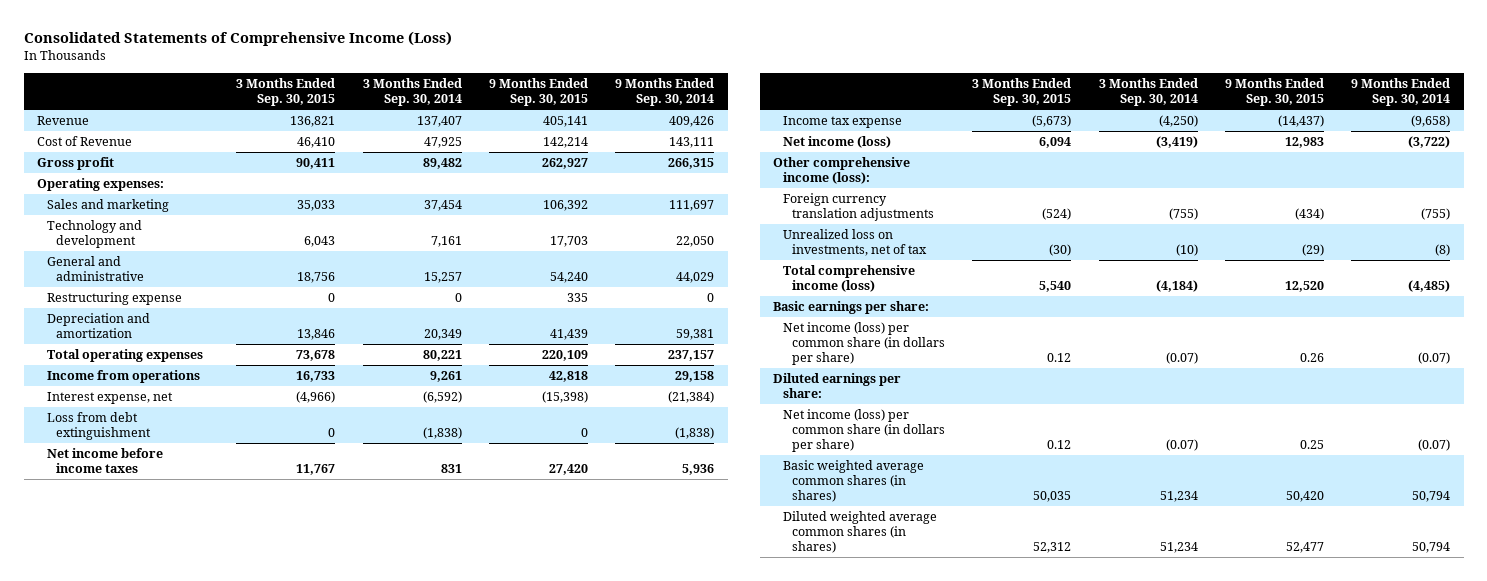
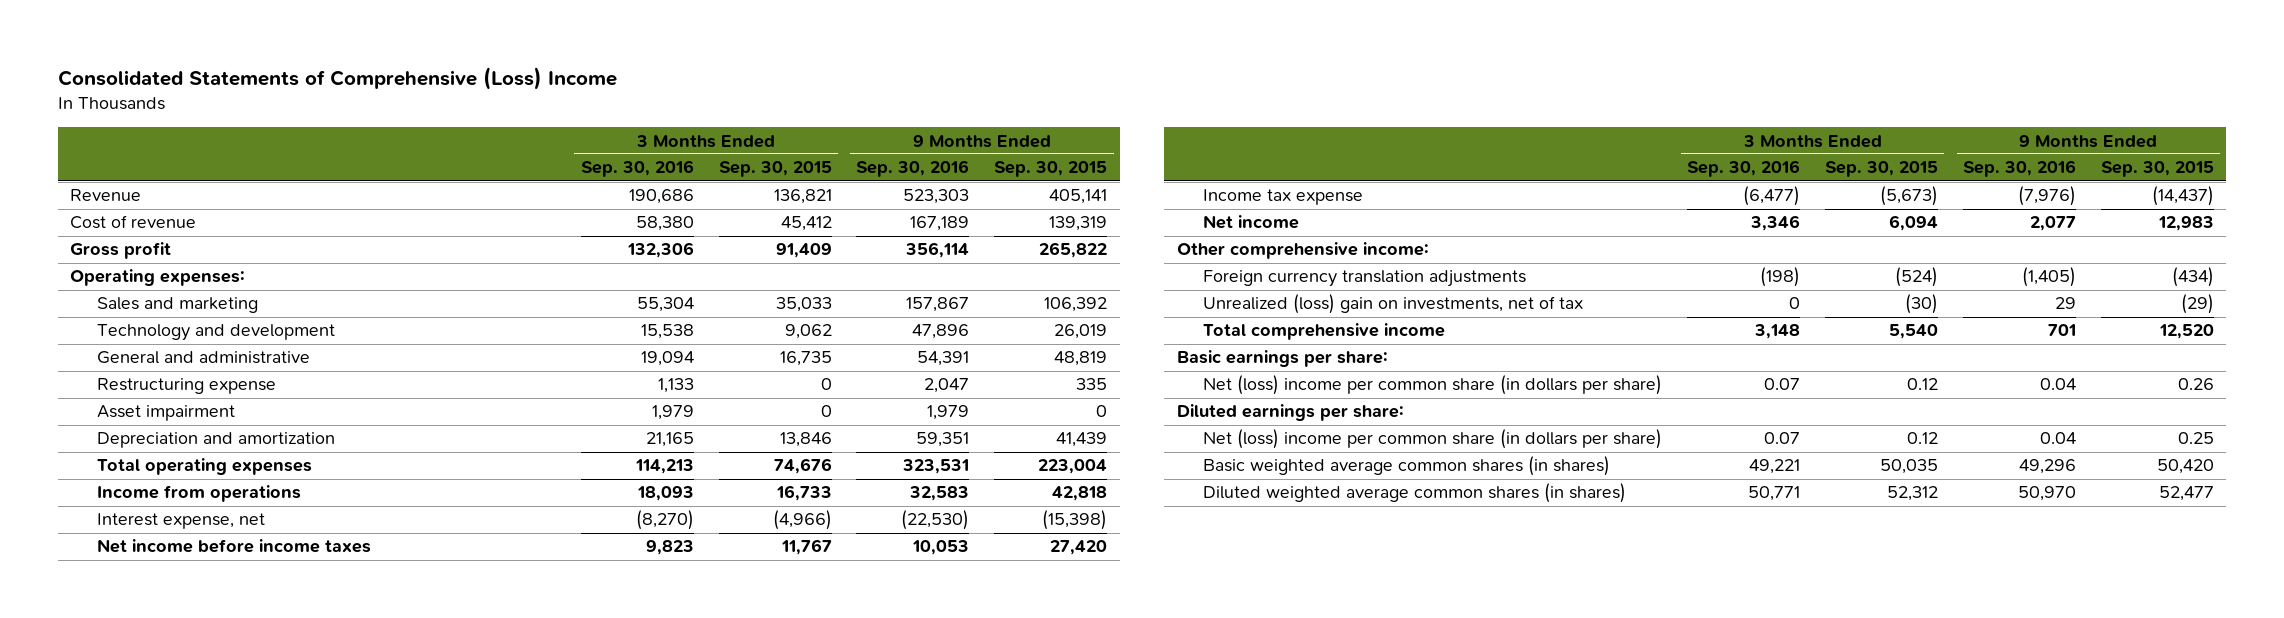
- Consolidated Statements of Comprehensive Income (Loss)
+ Consolidated Statements of Comprehensive (Loss) Income
- | 3 Months Ended Sep. 30, 2015 | 3 Months Ended Sep. 30, 2014 | 9 Months Ended Sep. 30, 2015 | 9 Months Ended Sep. 30, 2014
+ | 3 Months Ended Sep. 30, 2016 | 3 Months Ended Sep. 30, 2015 | 9 Months Ended Sep. 30, 2016 | 9 Months Ended Sep. 30, 2015
- Cost of Revenue | 46,410 | 47,925 | 142,214 | 143,111
- Gross profit | 90,411 | 89,482 | 262,927 | 266,315
+ Cost of revenue | 58,380 | 45,412 | 167,189 | 139,319
+ Gross profit | 132,306 | 91,409 | 356,114 | 265,822
- Technology and development | 6,043 | 7,161 | 17,703 | 22,050
- General and administrative | 18,756 | 15,257 | 54,240 | 44,029
+ Technology and development | 15,538 | 9,062 | 47,896 | 26,019
+ General and administrative | 19,094 | 16,735 | 54,391 | 48,819
+ Asset impairment | 1,979 | 0 | 1,979 | 0
- Total operating expenses | 73,678 | 80,221 | 220,109 | 237,157
+ Total operating expenses | 114,213 | 74,676 | 323,531 | 223,004
- Loss from debt extinguishment | 0 | (1,838) | 0 | (1,838)
- Net income (loss) | 6,094 | (3,419) | 12,983 | (3,722)
- Other comprehensive income (loss):
+ Net income | 3,346 | 6,094 | 2,077 | 12,983
+ Other comprehensive income:
- Unrealized loss on investments, net of tax | (30) | (10) | (29) | (8)
- Total comprehensive income (loss) | 5,540 | (4,184) | 12,520 | (4,485)
+ Unrealized (loss) gain on investments, net of tax | 0 | (30) | 29 | (29)
+ Total comprehensive income | 3,148 | 5,540 | 701 | 12,520
- Net income (loss) per common share (in dollars per share) | 0.12 | (0.07) | 0.26 | (0.07)
+ Net (loss) income per common share (in dollars per share) | 0.07 | 0.12 | 0.04 | 0.26
- Net income (loss) per common share (in dollars per share) | 0.12 | (0.07) | 0.25 | (0.07)
+ Net (loss) income per common share (in dollars per share) | 0.07 | 0.12 | 0.04 | 0.25

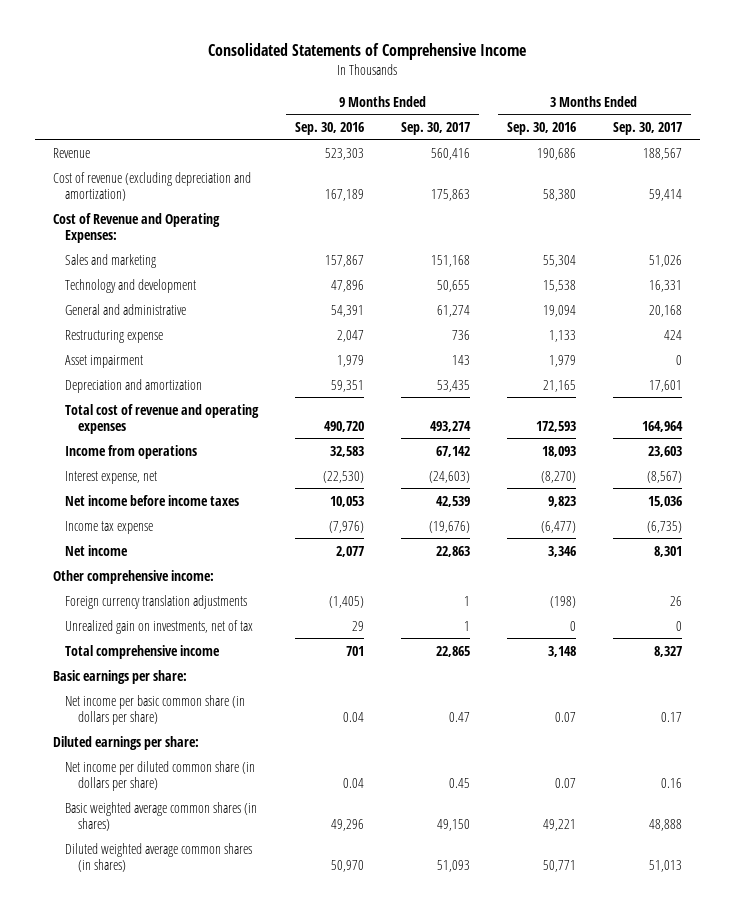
- Consolidated Statements of Comprehensive (Loss) Income
+ Consolidated Statements of Comprehensive Income
- | 3 Months Ended Sep. 30, 2016 | 3 Months Ended Sep. 30, 2015 | 9 Months Ended Sep. 30, 2016 | 9 Months Ended Sep. 30, 2015
+ | 9 Months Ended Sep. 30, 2016 | 9 Months Ended Sep. 30, 2017 | 3 Months Ended Sep. 30, 2016 | 3 Months Ended Sep. 30, 2017
- Cost of revenue | 58,380 | 45,412 | 167,189 | 139,319
- Gross profit | 132,306 | 91,409 | 356,114 | 265,822
- Operating expenses:
+ Cost of revenue (excluding depreciation and amortization) | 167,189 | 175,863 | 58,380 | 59,414
+ Cost of Revenue and Operating Expenses:
- Total operating expenses | 114,213 | 74,676 | 323,531 | 223,004
+ Total cost of revenue and operating expenses | 490,720 | 493,274 | 172,593 | 164,964
- Unrealized (loss) gain on investments, net of tax | 0 | (30) | 29 | (29)
+ Unrealized gain on investments, net of tax | 29 | 1 | 0 | 0
- Net (loss) income per common share (in dollars per share) | 0.07 | 0.12 | 0.04 | 0.26
+ Net income per basic common share (in dollars per share) | 0.04 | 0.47 | 0.07 | 0.17
- Net (loss) income per common share (in dollars per share) | 0.07 | 0.12 | 0.04 | 0.25
+ Net income per diluted common share (in dollars per share) | 0.04 | 0.45 | 0.07 | 0.16

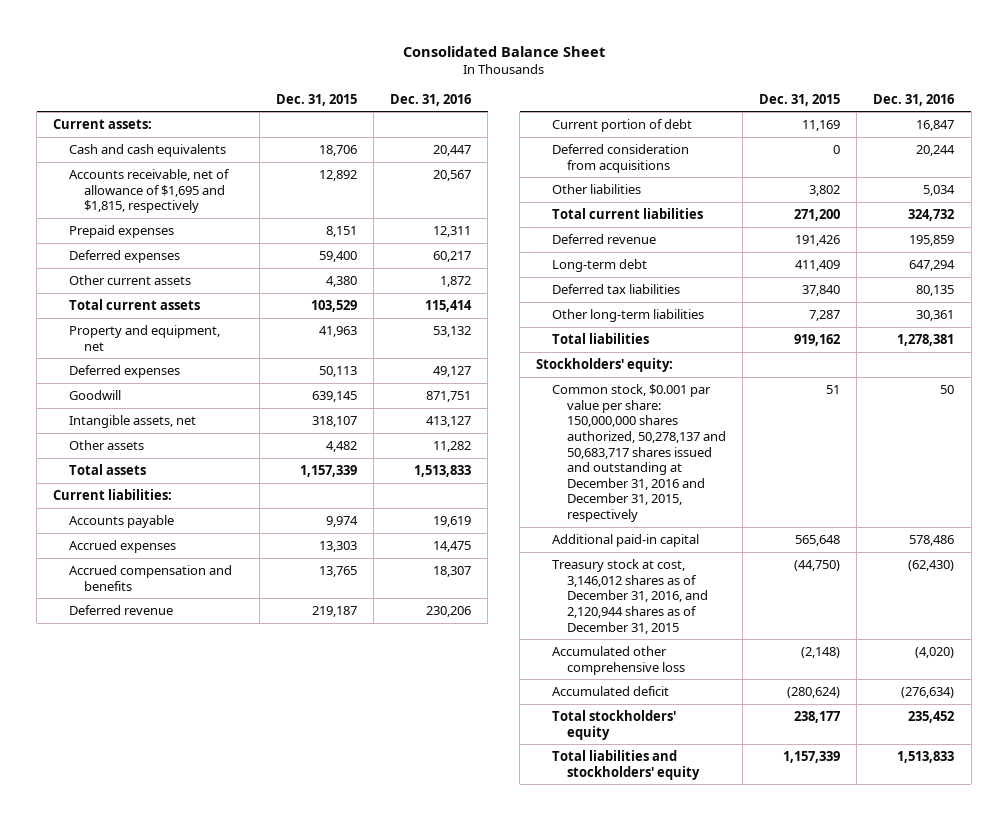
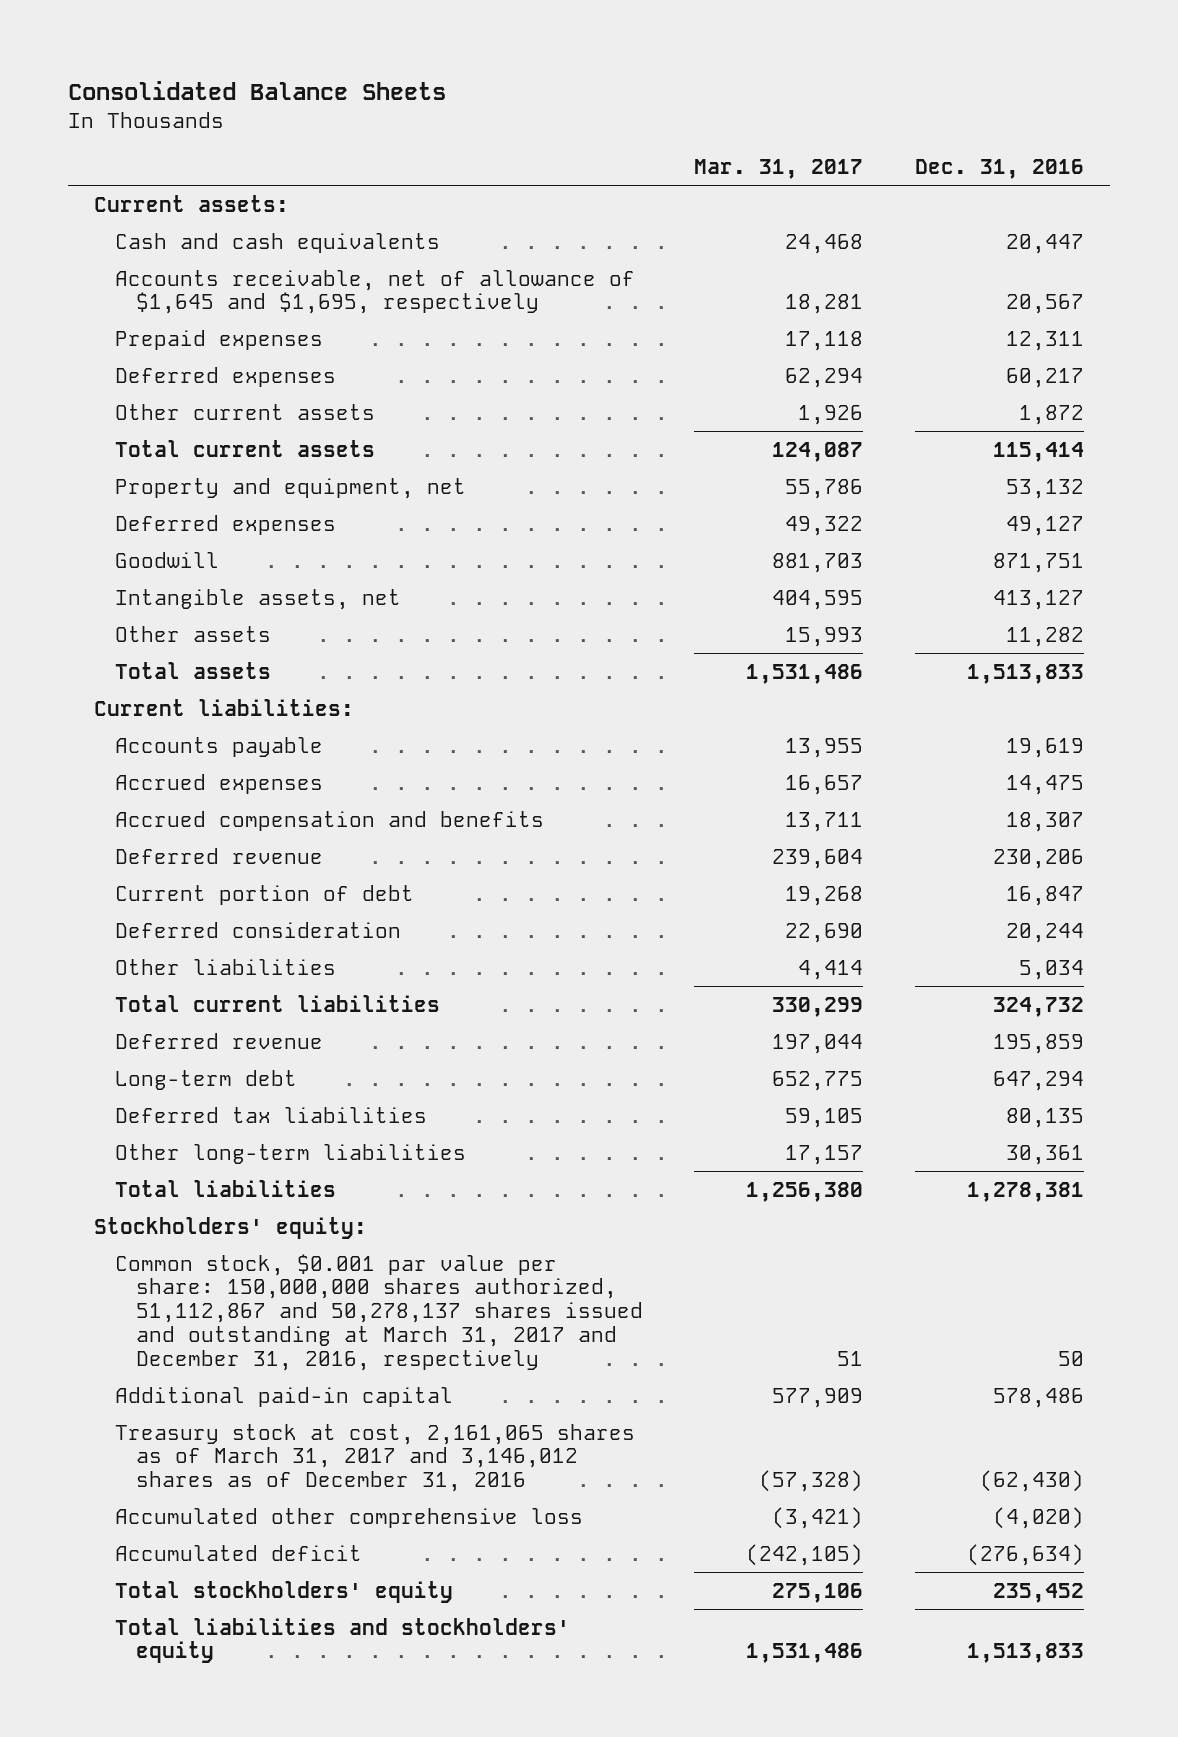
- Consolidated Balance Sheet
+ Consolidated Balance Sheets
- | Dec. 31, 2015 | Dec. 31, 2016
+ | Mar. 31, 2017 | Dec. 31, 2016
- Accounts receivable, net of allowance of $1,695 and $1,815, respectively | 12,892 | 20,567
+ Accounts receivable, net of allowance of $1,645 and $1,695, respectively | 18,281 | 20,567
- Deferred consideration from acquisitions | 0 | 20,244
+ Deferred consideration | 22,690 | 20,244
- Common stock, $0.001 par value per share: 150,000,000 shares authorized, 50,278,137 and 50,683,717 shares issued and outstanding at December 31, 2016 and December 31, 2015, respectively | 51 | 50
+ Common stock, $0.001 par value per share: 150,000,000 shares authorized, 51,112,867 and 50,278,137 shares issued and outstanding at March 31, 2017 and December 31, 2016, respectively | 51 | 50
- Treasury stock at cost, 3,146,012 shares as of December 31, 2016, and 2,120,944 shares as of December 31, 2015 | (44,750) | (62,430)
+ Treasury stock at cost, 2,161,065 shares as of March 31, 2017 and 3,146,012 shares as of December 31, 2016 | (57,328) | (62,430)

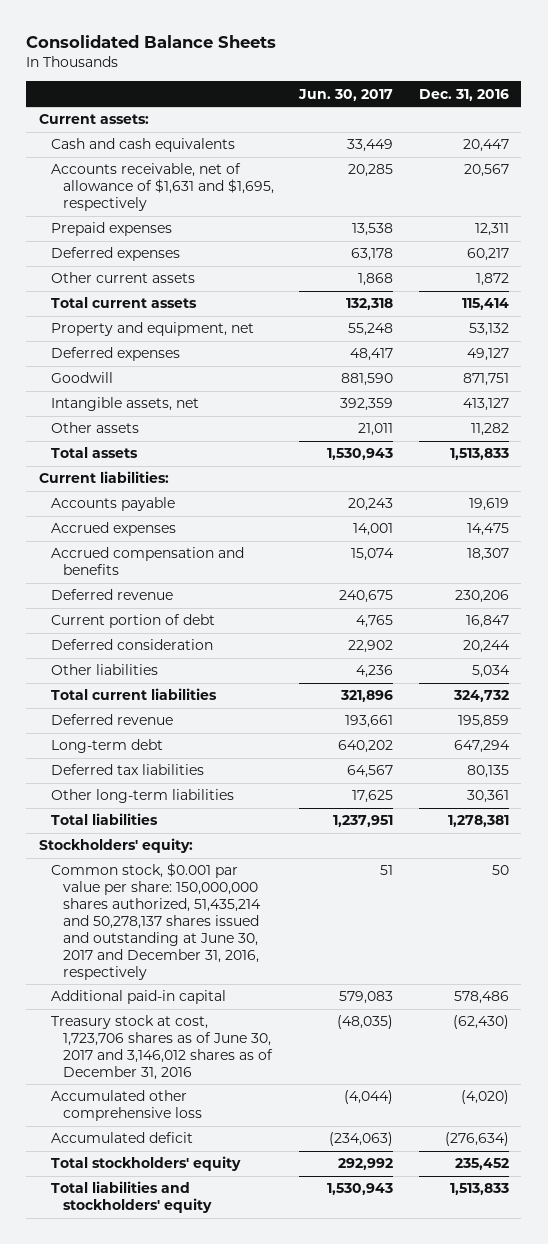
- | Mar. 31, 2017 | Dec. 31, 2016
+ | Jun. 30, 2017 | Dec. 31, 2016
- Accounts receivable, net of allowance of $1,645 and $1,695, respectively | 18,281 | 20,567
+ Accounts receivable, net of allowance of $1,631 and $1,695, respectively | 20,285 | 20,567
- Common stock, $0.001 par value per share: 150,000,000 shares authorized, 51,112,867 and 50,278,137 shares issued and outstanding at March 31, 2017 and December 31, 2016, respectively | 51 | 50
+ Common stock, $0.001 par value per share: 150,000,000 shares authorized, 51,435,214 and 50,278,137 shares issued and outstanding at June 30, 2017 and December 31, 2016, respectively | 51 | 50
- Treasury stock at cost, 2,161,065 shares as of March 31, 2017 and 3,146,012 shares as of December 31, 2016 | (57,328) | (62,430)
+ Treasury stock at cost, 1,723,706 shares as of June 30, 2017 and 3,146,012 shares as of December 31, 2016 | (48,035) | (62,430)

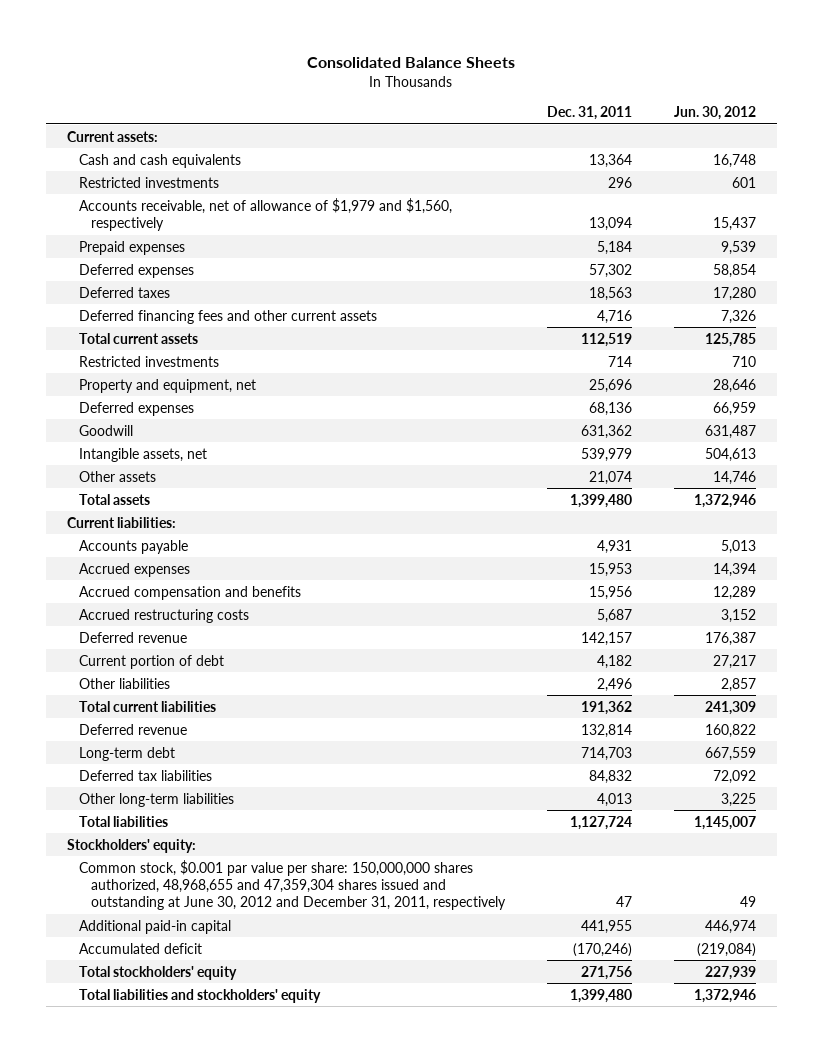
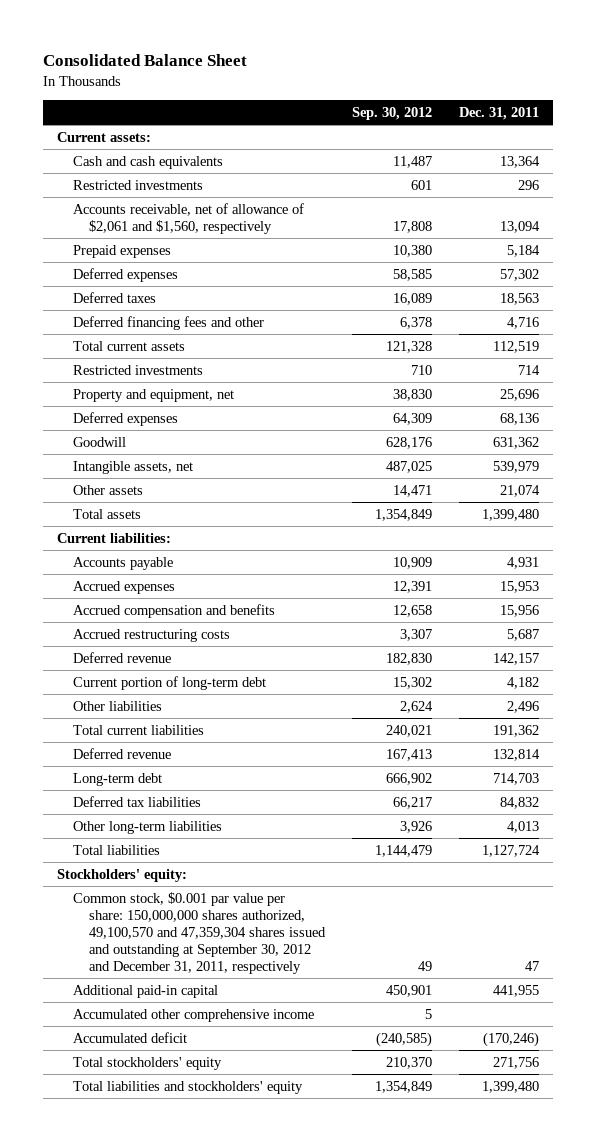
- Consolidated Balance Sheets
+ Consolidated Balance Sheet
- | Dec. 31, 2011 | Jun. 30, 2012
+ | Sep. 30, 2012 | Dec. 31, 2011
- Accounts receivable, net of allowance of $1,979 and $1,560, respectively | 13,094 | 15,437
+ Accounts receivable, net of allowance of $2,061 and $1,560, respectively | 17,808 | 13,094
- Deferred financing fees and other current assets | 4,716 | 7,326
+ Deferred financing fees and other | 6,378 | 4,716
- Current portion of debt | 4,182 | 27,217
+ Current portion of long-term debt | 15,302 | 4,182
- Common stock, $0.001 par value per share: 150,000,000 shares authorized, 48,968,655 and 47,359,304 shares issued and outstanding at June 30, 2012 and December 31, 2011, respectively | 47 | 49
+ Common stock, $0.001 par value per share: 150,000,000 shares authorized, 49,100,570 and 47,359,304 shares issued and outstanding at September 30, 2012 and December 31, 2011, respectively | 49 | 47
+ Accumulated other comprehensive income | 5 |

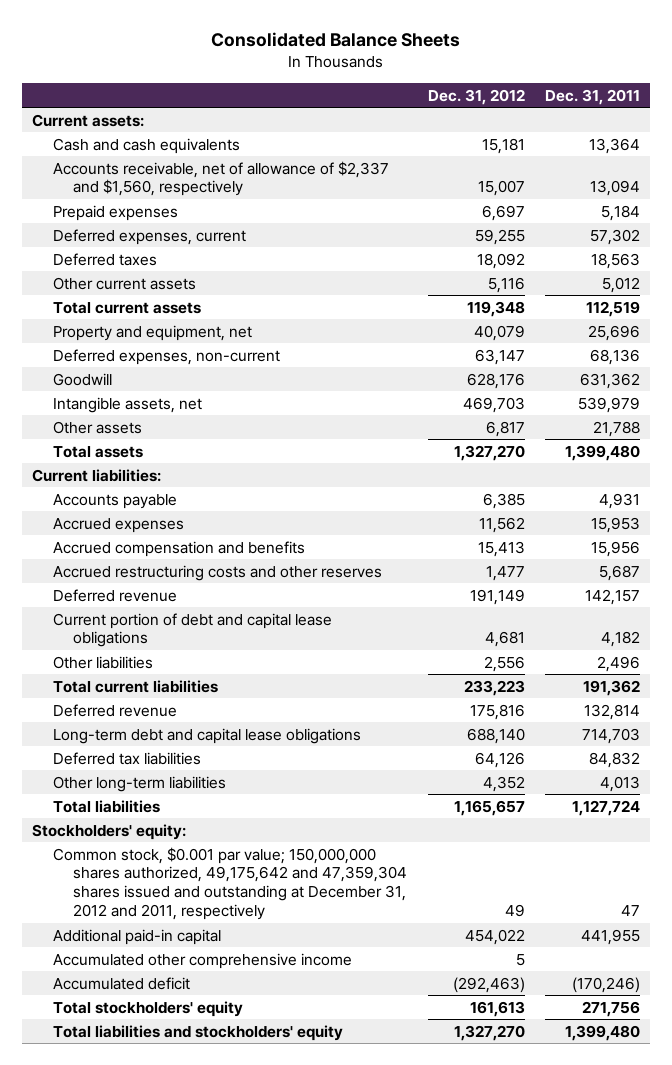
- Consolidated Balance Sheet
+ Consolidated Balance Sheets
- | Sep. 30, 2012 | Dec. 31, 2011
+ | Dec. 31, 2012 | Dec. 31, 2011
- Restricted investments | 601 | 296
- Accounts receivable, net of allowance of $2,061 and $1,560, respectively | 17,808 | 13,094
+ Accounts receivable, net of allowance of $2,337 and $1,560, respectively | 15,007 | 13,094
- Deferred expenses | 58,585 | 57,302
+ Deferred expenses, current | 59,255 | 57,302
- Deferred financing fees and other | 6,378 | 4,716
+ Other current assets | 5,116 | 5,012
- Restricted investments | 710 | 714
- Deferred expenses | 64,309 | 68,136
+ Deferred expenses, non-current | 63,147 | 68,136
- Other assets | 14,471 | 21,074
+ Other assets | 6,817 | 21,788
- Accrued restructuring costs | 3,307 | 5,687
+ Accrued restructuring costs and other reserves | 1,477 | 5,687
- Current portion of long-term debt | 15,302 | 4,182
+ Current portion of debt and capital lease obligations | 4,681 | 4,182
- Long-term debt | 666,902 | 714,703
+ Long-term debt and capital lease obligations | 688,140 | 714,703
- Common stock, $0.001 par value per share: 150,000,000 shares authorized, 49,100,570 and 47,359,304 shares issued and outstanding at September 30, 2012 and December 31, 2011, respectively | 49 | 47
+ Common stock, $0.001 par value; 150,000,000 shares authorized, 49,175,642 and 47,359,304 shares issued and outstanding at December 31, 2012 and 2011, respectively | 49 | 47

